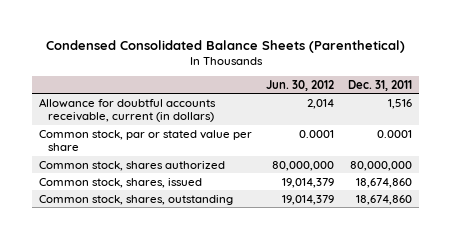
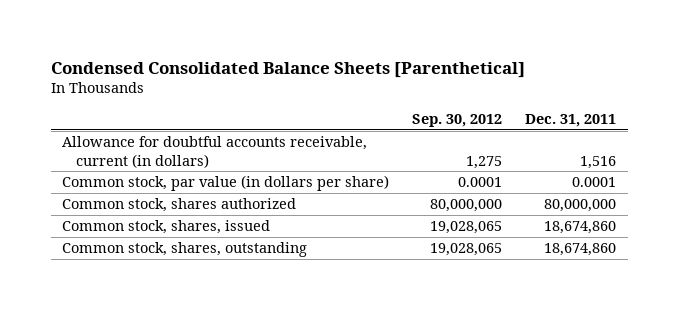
- Condensed Consolidated Balance Sheets (Parenthetical)
+ Condensed Consolidated Balance Sheets [Parenthetical]
- | Jun. 30, 2012 | Dec. 31, 2011
+ | Sep. 30, 2012 | Dec. 31, 2011
- Common stock, par or stated value per share | 0.0001 | 0.0001
+ Common stock, par value (in dollars per share) | 0.0001 | 0.0001

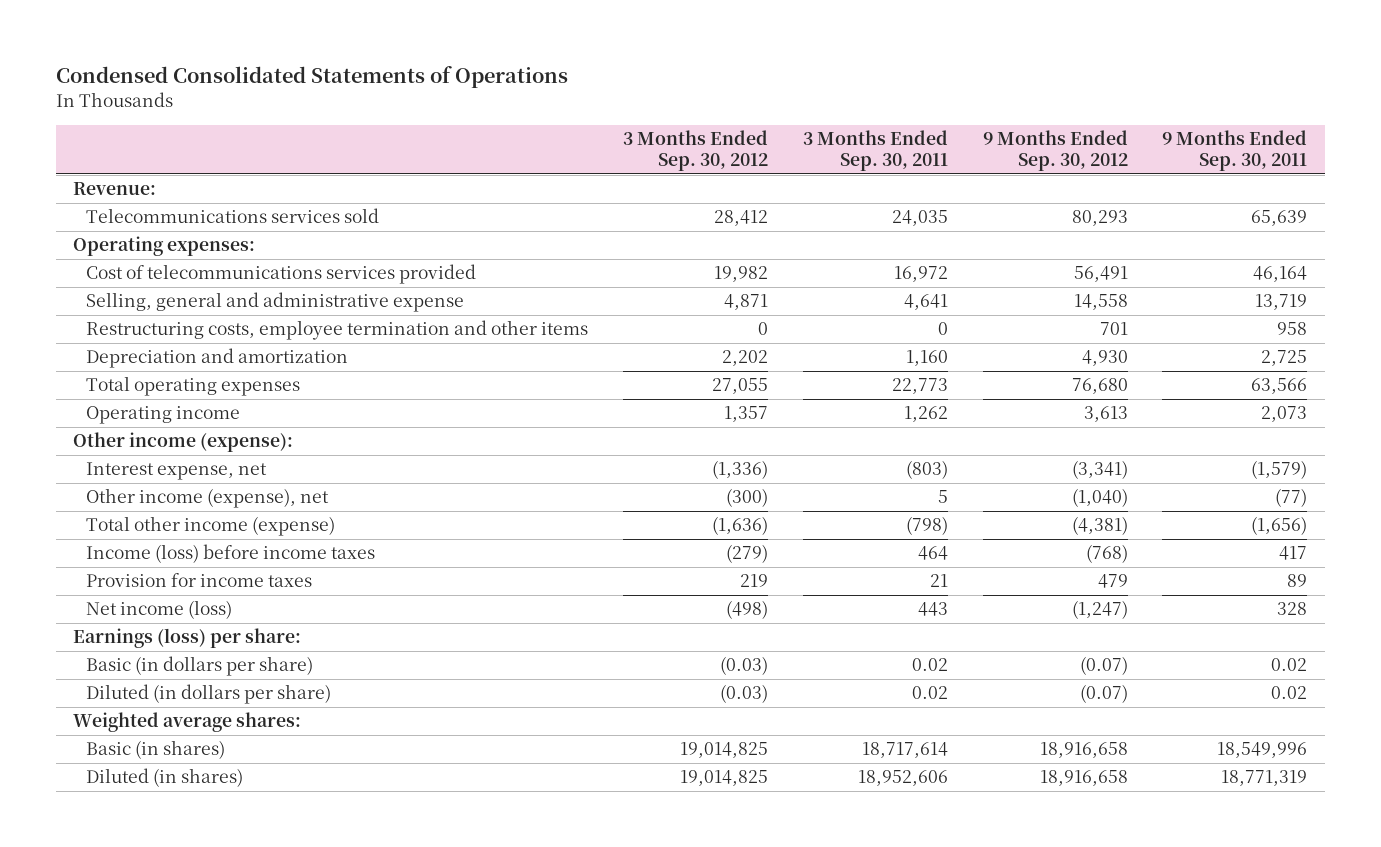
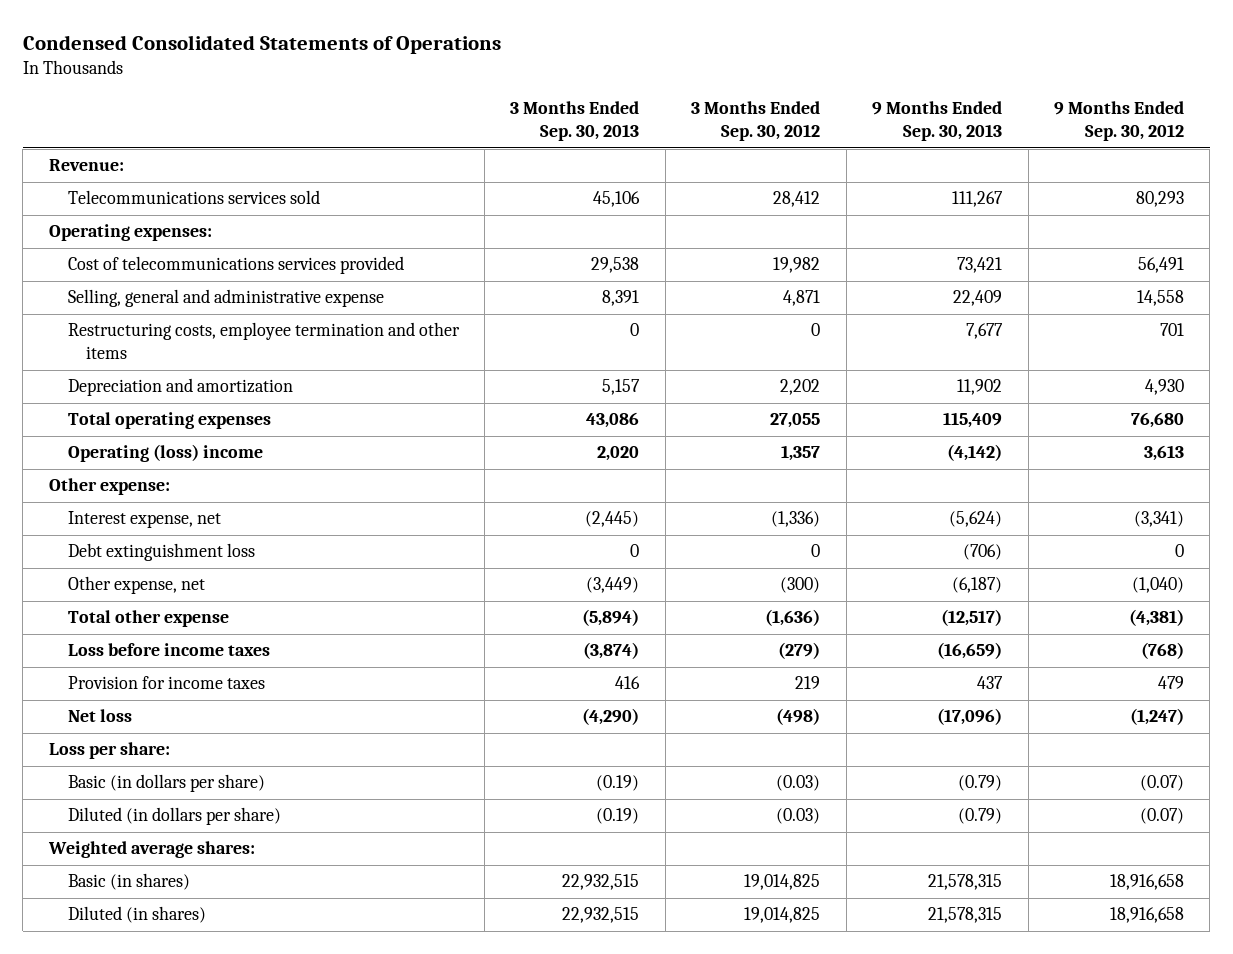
- | 3 Months Ended Sep. 30, 2012 | 3 Months Ended Sep. 30, 2011 | 9 Months Ended Sep. 30, 2012 | 9 Months Ended Sep. 30, 2011
+ | 3 Months Ended Sep. 30, 2013 | 3 Months Ended Sep. 30, 2012 | 9 Months Ended Sep. 30, 2013 | 9 Months Ended Sep. 30, 2012
- Operating income | 1,357 | 1,262 | 3,613 | 2,073
- Other income (expense):
+ Operating (loss) income | 2,020 | 1,357 | (4,142) | 3,613
+ Other expense:
- Other income (expense), net | (300) | 5 | (1,040) | (77)
- Total other income (expense) | (1,636) | (798) | (4,381) | (1,656)
- Income (loss) before income taxes | (279) | 464 | (768) | 417
+ Debt extinguishment loss | 0 | 0 | (706) | 0
+ Other expense, net | (3,449) | (300) | (6,187) | (1,040)
+ Total other expense | (5,894) | (1,636) | (12,517) | (4,381)
+ Loss before income taxes | (3,874) | (279) | (16,659) | (768)
- Net income (loss) | (498) | 443 | (1,247) | 328
- Earnings (loss) per share:
+ Net loss | (4,290) | (498) | (17,096) | (1,247)
+ Loss per share:

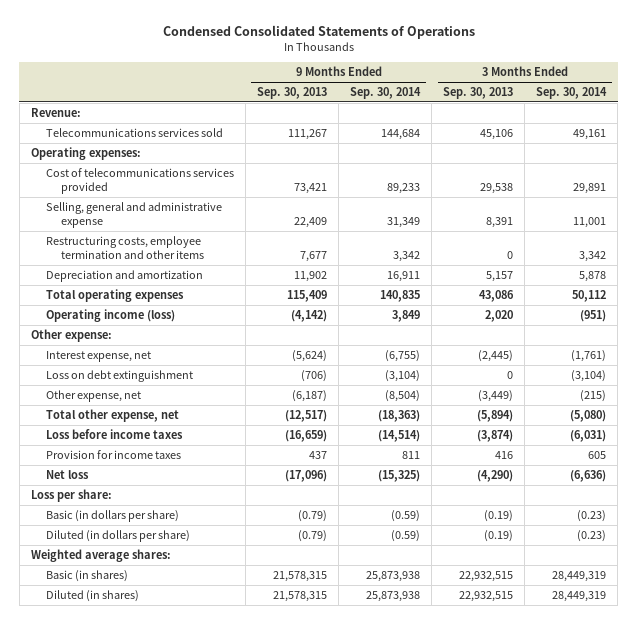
- | 3 Months Ended Sep. 30, 2013 | 3 Months Ended Sep. 30, 2012 | 9 Months Ended Sep. 30, 2013 | 9 Months Ended Sep. 30, 2012
+ | 9 Months Ended Sep. 30, 2013 | 9 Months Ended Sep. 30, 2014 | 3 Months Ended Sep. 30, 2013 | 3 Months Ended Sep. 30, 2014
- Operating (loss) income | 2,020 | 1,357 | (4,142) | 3,613
+ Operating income (loss) | (4,142) | 3,849 | 2,020 | (951)
- Debt extinguishment loss | 0 | 0 | (706) | 0
+ Loss on debt extinguishment | (706) | (3,104) | 0 | (3,104)
- Total other expense | (5,894) | (1,636) | (12,517) | (4,381)
+ Total other expense, net | (12,517) | (18,363) | (5,894) | (5,080)

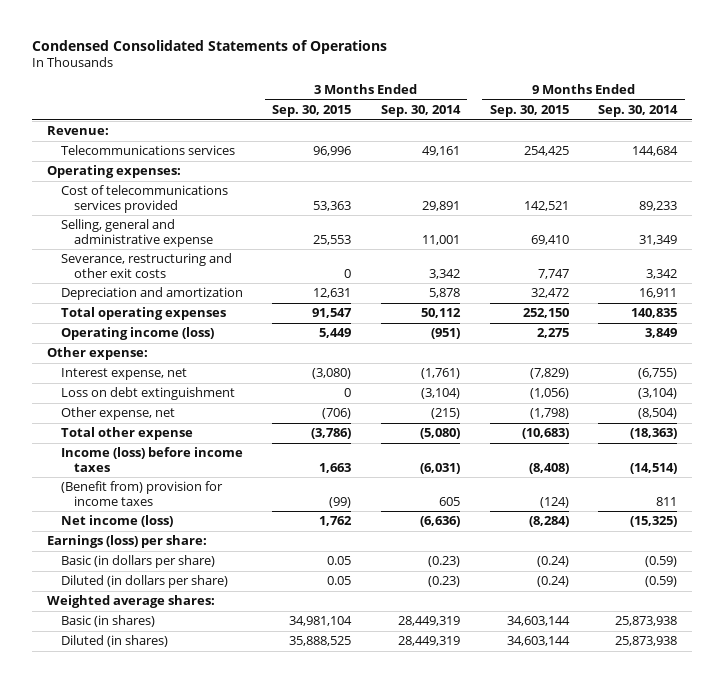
- | 9 Months Ended Sep. 30, 2013 | 9 Months Ended Sep. 30, 2014 | 3 Months Ended Sep. 30, 2013 | 3 Months Ended Sep. 30, 2014
+ | 3 Months Ended Sep. 30, 2015 | 3 Months Ended Sep. 30, 2014 | 9 Months Ended Sep. 30, 2015 | 9 Months Ended Sep. 30, 2014
- Telecommunications services sold | 111,267 | 144,684 | 45,106 | 49,161
+ Telecommunications services | 96,996 | 49,161 | 254,425 | 144,684
- Restructuring costs, employee termination and other items | 7,677 | 3,342 | 0 | 3,342
+ Severance, restructuring and other exit costs | 0 | 3,342 | 7,747 | 3,342
- Total other expense, net | (12,517) | (18,363) | (5,894) | (5,080)
- Loss before income taxes | (16,659) | (14,514) | (3,874) | (6,031)
- Provision for income taxes | 437 | 811 | 416 | 605
- Net loss | (17,096) | (15,325) | (4,290) | (6,636)
- Loss per share:
+ Total other expense | (3,786) | (5,080) | (10,683) | (18,363)
+ Income (loss) before income taxes | 1,663 | (6,031) | (8,408) | (14,514)
+ (Benefit from) provision for income taxes | (99) | 605 | (124) | 811
+ Net income (loss) | 1,762 | (6,636) | (8,284) | (15,325)
+ Earnings (loss) per share:

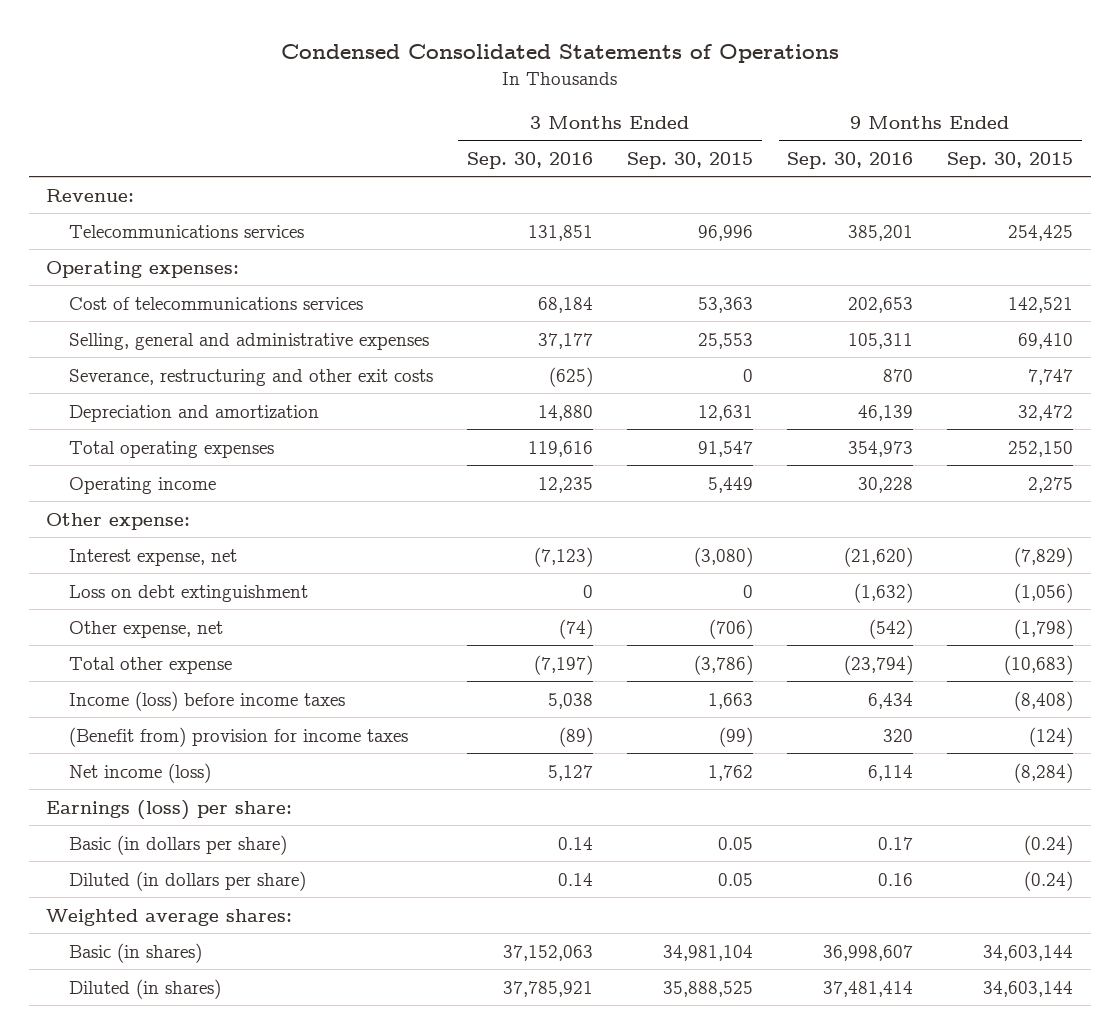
- | 3 Months Ended Sep. 30, 2015 | 3 Months Ended Sep. 30, 2014 | 9 Months Ended Sep. 30, 2015 | 9 Months Ended Sep. 30, 2014
+ | 3 Months Ended Sep. 30, 2016 | 3 Months Ended Sep. 30, 2015 | 9 Months Ended Sep. 30, 2016 | 9 Months Ended Sep. 30, 2015
- Cost of telecommunications services provided | 53,363 | 29,891 | 142,521 | 89,233
- Selling, general and administrative expense | 25,553 | 11,001 | 69,410 | 31,349
+ Cost of telecommunications services | 68,184 | 53,363 | 202,653 | 142,521
+ Selling, general and administrative expenses | 37,177 | 25,553 | 105,311 | 69,410
- Operating income (loss) | 5,449 | (951) | 2,275 | 3,849
+ Operating income | 12,235 | 5,449 | 30,228 | 2,275

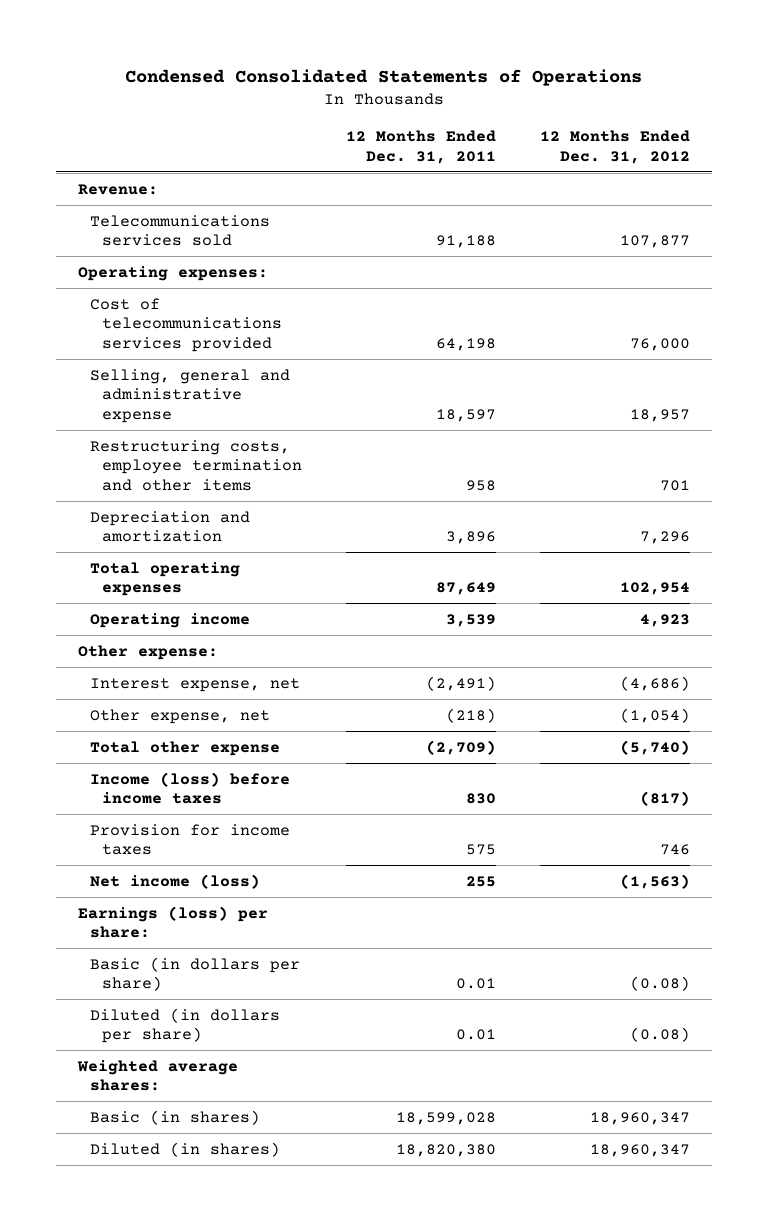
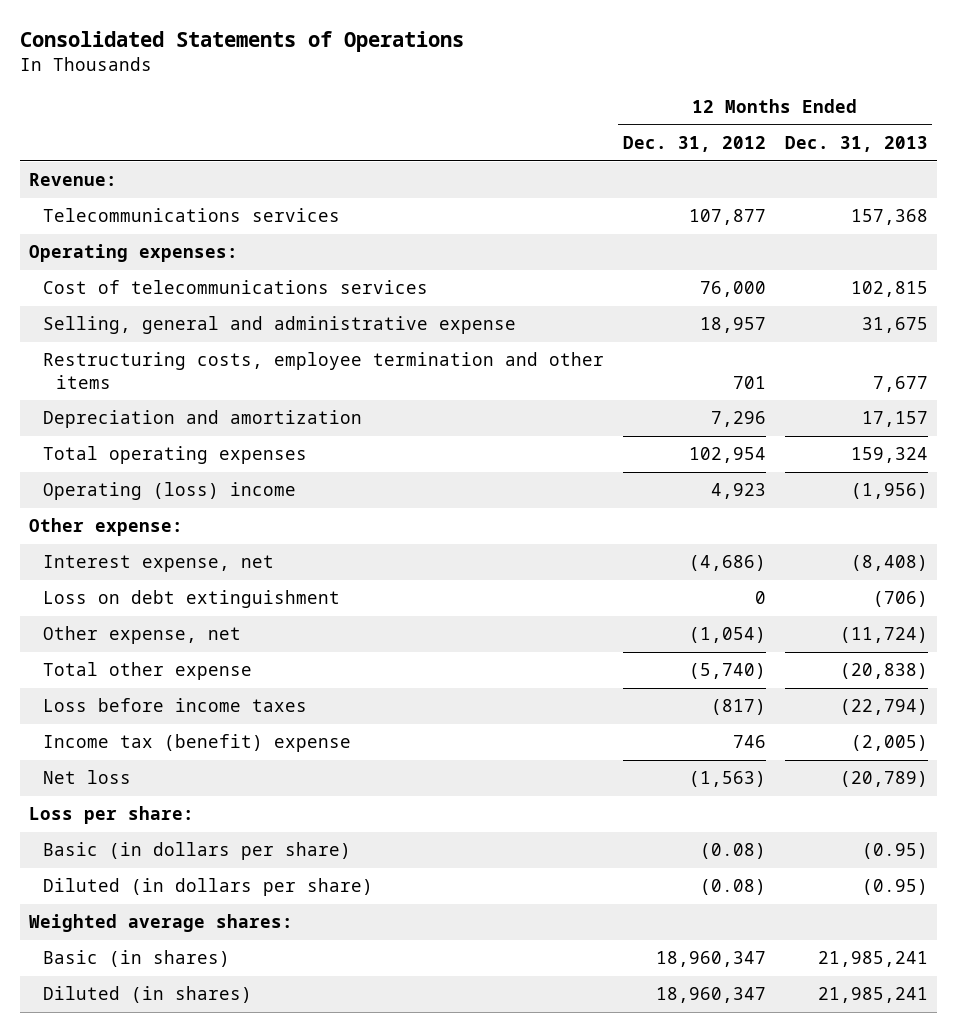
- Condensed Consolidated Statements of Operations
+ Consolidated Statements of Operations
- | 12 Months Ended Dec. 31, 2011 | 12 Months Ended Dec. 31, 2012
+ | 12 Months Ended Dec. 31, 2012 | 12 Months Ended Dec. 31, 2013
- Telecommunications services sold | 91,188 | 107,877
+ Telecommunications services | 107,877 | 157,368
- Cost of telecommunications services provided | 64,198 | 76,000
+ Cost of telecommunications services | 76,000 | 102,815
- Operating income | 3,539 | 4,923
+ Operating (loss) income | 4,923 | (1,956)
+ Loss on debt extinguishment | 0 | (706)
- Income (loss) before income taxes | 830 | (817)
- Provision for income taxes | 575 | 746
- Net income (loss) | 255 | (1,563)
- Earnings (loss) per share:
+ Loss before income taxes | (817) | (22,794)
+ Income tax (benefit) expense | 746 | (2,005)
+ Net loss | (1,563) | (20,789)
+ Loss per share:

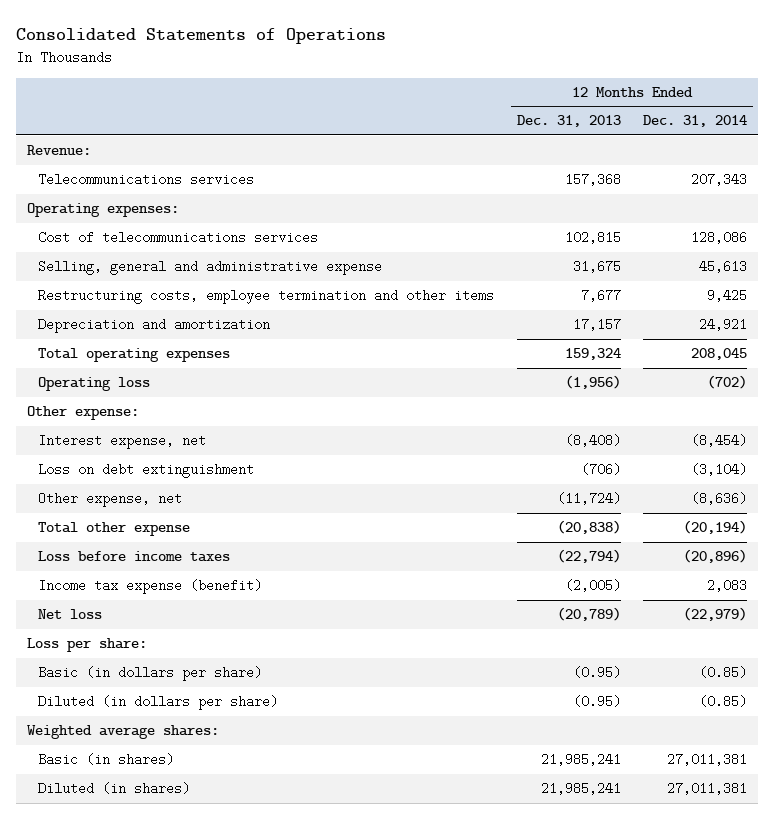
- | 12 Months Ended Dec. 31, 2012 | 12 Months Ended Dec. 31, 2013
+ | 12 Months Ended Dec. 31, 2013 | 12 Months Ended Dec. 31, 2014
- Operating (loss) income | 4,923 | (1,956)
+ Operating loss | (1,956) | (702)
- Income tax (benefit) expense | 746 | (2,005)
+ Income tax expense (benefit) | (2,005) | 2,083

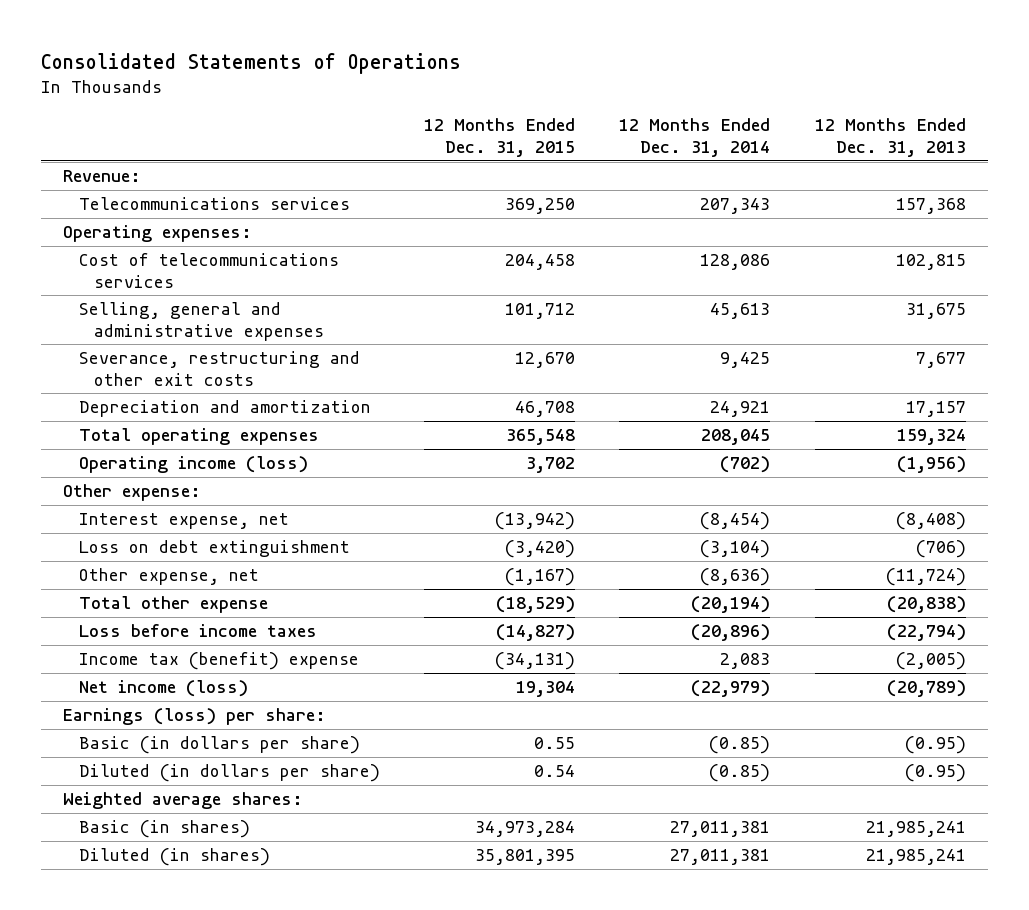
- | 12 Months Ended Dec. 31, 2013 | 12 Months Ended Dec. 31, 2014
+ | 12 Months Ended Dec. 31, 2015 | 12 Months Ended Dec. 31, 2014 | 12 Months Ended Dec. 31, 2013
- Selling, general and administrative expense | 31,675 | 45,613
- Restructuring costs, employee termination and other items | 7,677 | 9,425
+ Selling, general and administrative expenses | 101,712 | 45,613 | 31,675
+ Severance, restructuring and other exit costs | 12,670 | 9,425 | 7,677
- Operating loss | (1,956) | (702)
+ Operating income (loss) | 3,702 | (702) | (1,956)
- Income tax expense (benefit) | (2,005) | 2,083
- Net loss | (20,789) | (22,979)
- Loss per share:
+ Income tax (benefit) expense | (34,131) | 2,083 | (2,005)
+ Net income (loss) | 19,304 | (22,979) | (20,789)
+ Earnings (loss) per share:

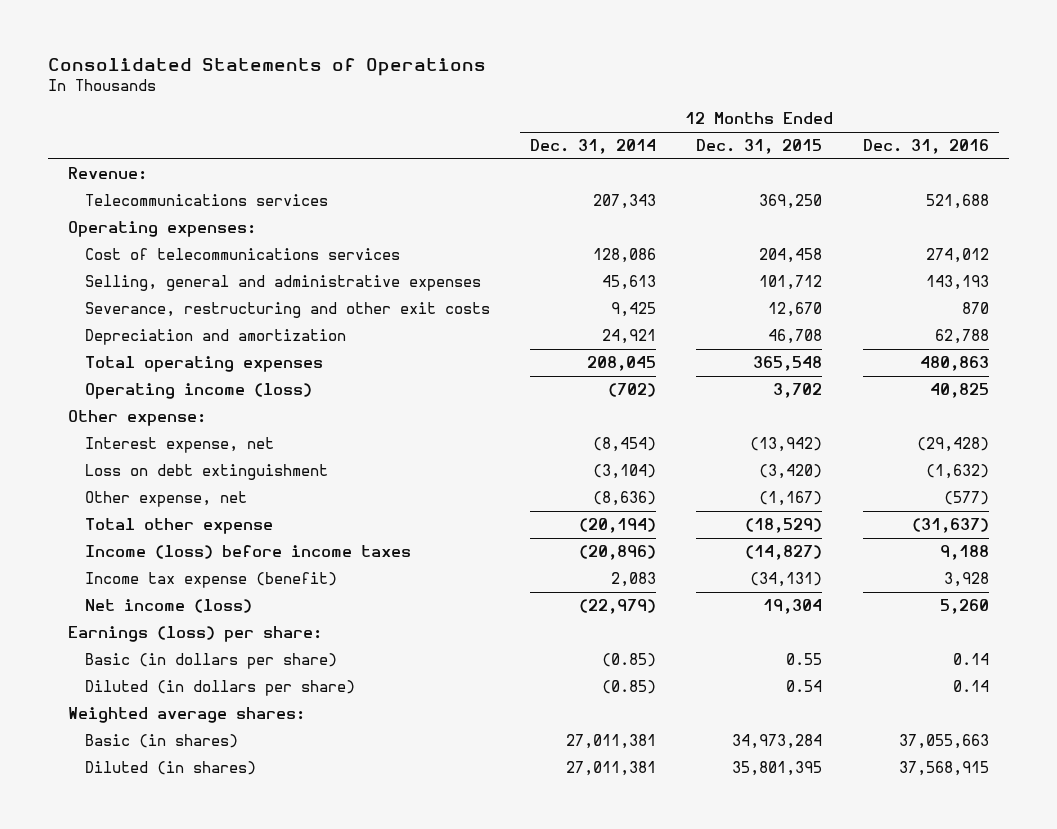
- | 12 Months Ended Dec. 31, 2015 | 12 Months Ended Dec. 31, 2014 | 12 Months Ended Dec. 31, 2013
+ | 12 Months Ended Dec. 31, 2014 | 12 Months Ended Dec. 31, 2015 | 12 Months Ended Dec. 31, 2016
- Loss before income taxes | (14,827) | (20,896) | (22,794)
- Income tax (benefit) expense | (34,131) | 2,083 | (2,005)
+ Income (loss) before income taxes | (20,896) | (14,827) | 9,188
+ Income tax expense (benefit) | 2,083 | (34,131) | 3,928

